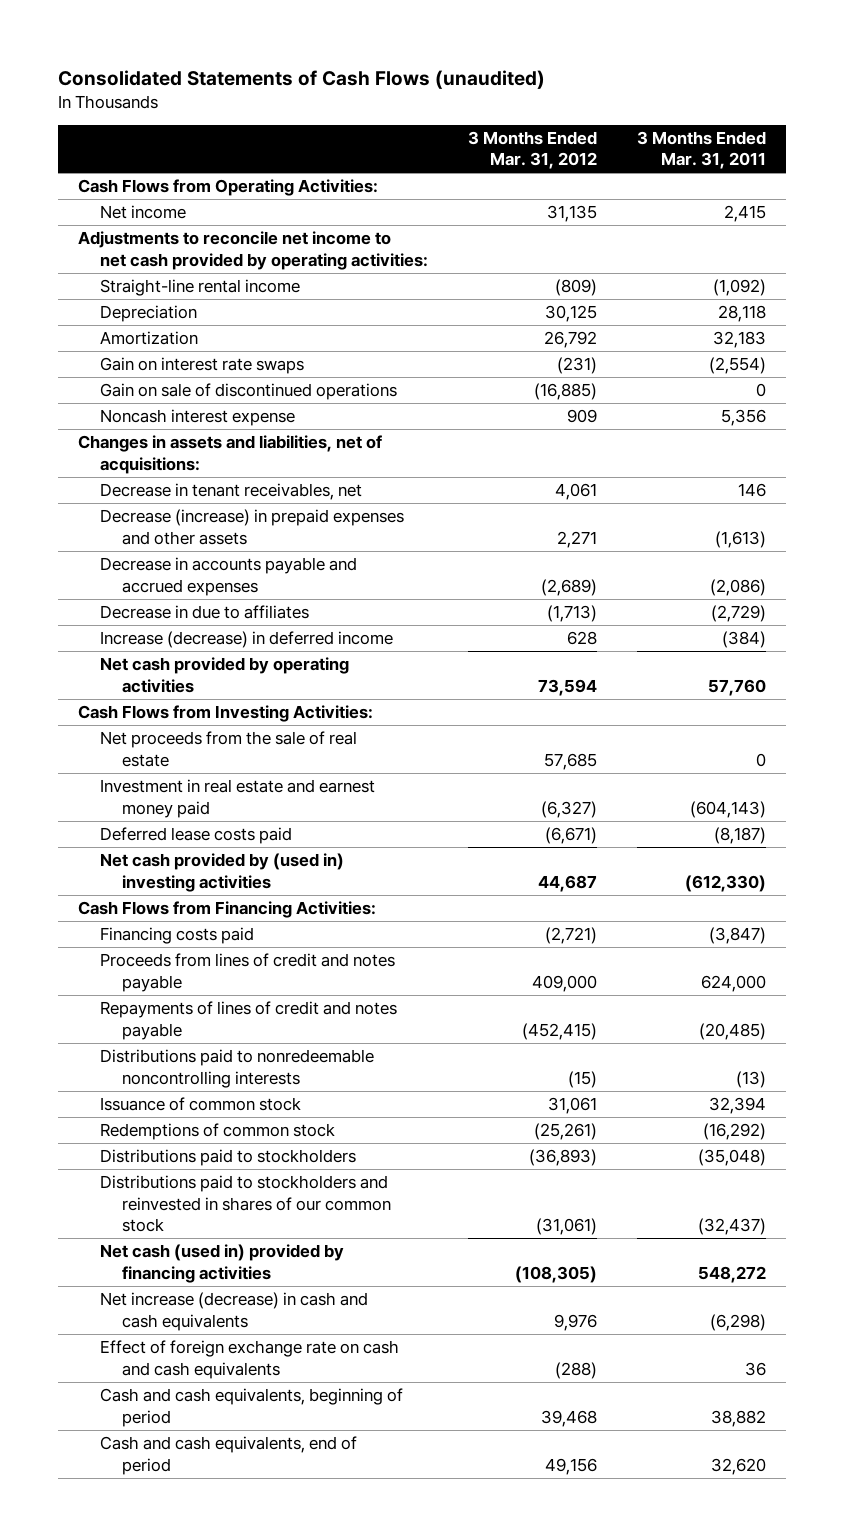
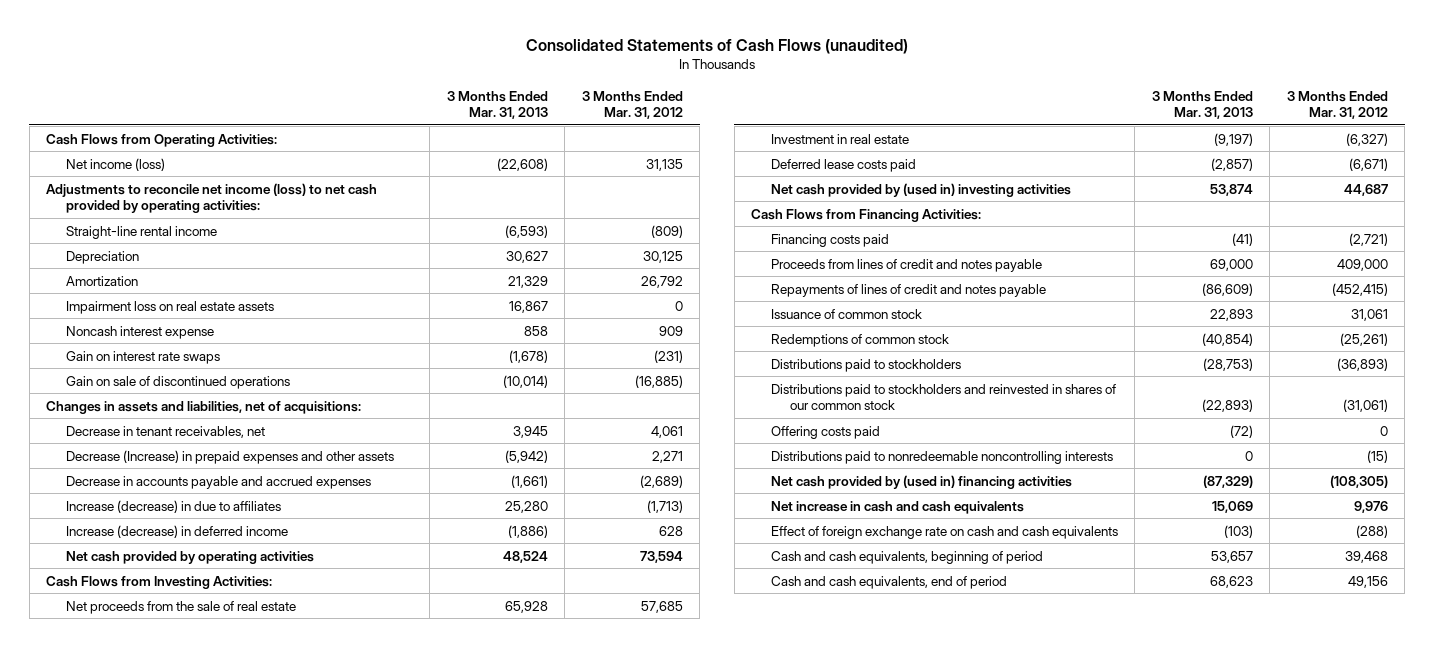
- | 3 Months Ended Mar. 31, 2012 | 3 Months Ended Mar. 31, 2011
+ | 3 Months Ended Mar. 31, 2013 | 3 Months Ended Mar. 31, 2012
- Net income | 31,135 | 2,415
- Adjustments to reconcile net income to net cash provided by operating activities:
+ Net income (loss) | (22,608) | 31,135
+ Adjustments to reconcile net income (loss) to net cash provided by operating activities:
+ Impairment loss on real estate assets | 16,867 | 0
moved up: Noncash interest expense | 858 | 909
- Decrease (increase) in prepaid expenses and other assets | 2,271 | (1,613)
+ Decrease (Increase) in prepaid expenses and other assets | (5,942) | 2,271
- Decrease in due to affiliates | (1,713) | (2,729)
+ Increase (decrease) in due to affiliates | 25,280 | (1,713)
- Investment in real estate and earnest money paid | (6,327) | (604,143)
+ Investment in real estate | (9,197) | (6,327)
- Net cash (used in) provided by financing activities | (108,305) | 548,272
- Net increase (decrease) in cash and cash equivalents | 9,976 | (6,298)
+ Offering costs paid | (72) | 0
moved down: Distributions paid to nonredeemable noncontrolling interests | 0 | (15)
+ Net cash provided by (used in) financing activities | (87,329) | (108,305)
+ Net increase in cash and cash equivalents | 15,069 | 9,976

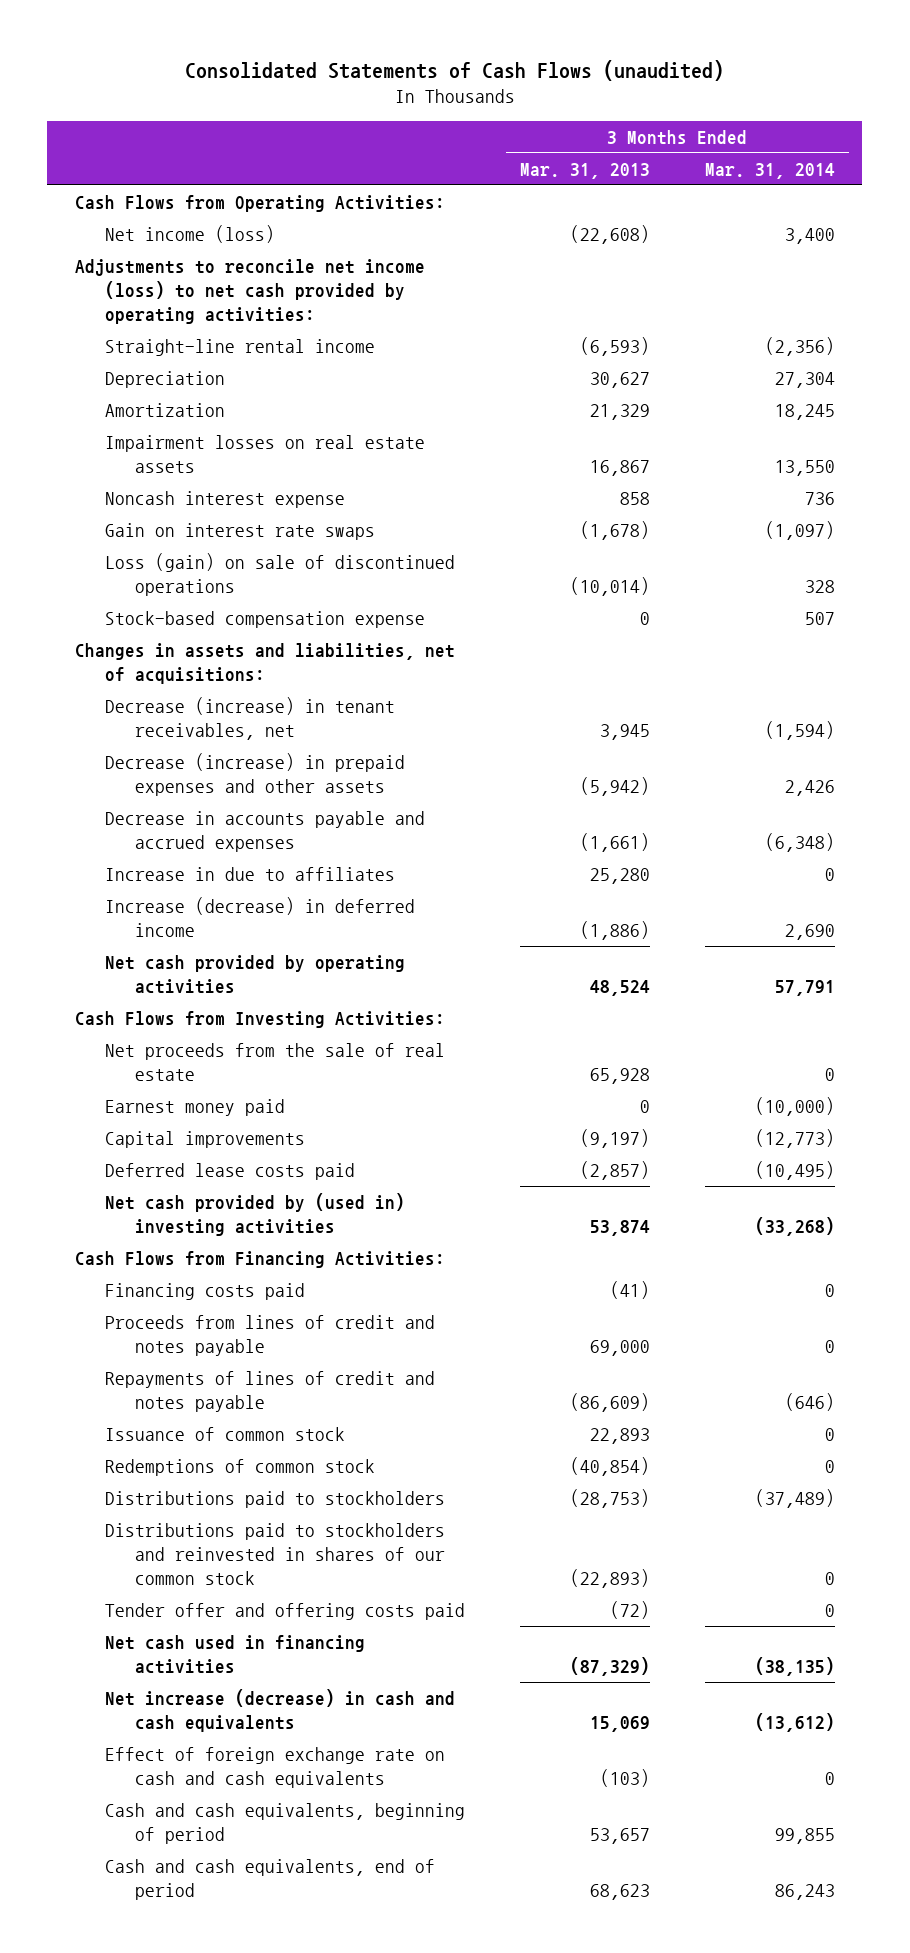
- | 3 Months Ended Mar. 31, 2013 | 3 Months Ended Mar. 31, 2012
+ | 3 Months Ended Mar. 31, 2013 | 3 Months Ended Mar. 31, 2014
- Impairment loss on real estate assets | 16,867 | 0
+ Impairment losses on real estate assets | 16,867 | 13,550
- Gain on sale of discontinued operations | (10,014) | (16,885)
+ Loss (gain) on sale of discontinued operations | (10,014) | 328
+ Stock-based compensation expense | 0 | 507
- Decrease in tenant receivables, net | 3,945 | 4,061
- Decrease (Increase) in prepaid expenses and other assets | (5,942) | 2,271
+ Decrease (increase) in tenant receivables, net | 3,945 | (1,594)
+ Decrease (increase) in prepaid expenses and other assets | (5,942) | 2,426
- Increase (decrease) in due to affiliates | 25,280 | (1,713)
+ Increase in due to affiliates | 25,280 | 0
- Investment in real estate | (9,197) | (6,327)
+ Earnest money paid | 0 | (10,000)
+ Capital improvements | (9,197) | (12,773)
- Offering costs paid | (72) | 0
- Distributions paid to nonredeemable noncontrolling interests | 0 | (15)
- Net cash provided by (used in) financing activities | (87,329) | (108,305)
- Net increase in cash and cash equivalents | 15,069 | 9,976
+ Tender offer and offering costs paid | (72) | 0
+ Net cash used in financing activities | (87,329) | (38,135)
+ Net increase (decrease) in cash and cash equivalents | 15,069 | (13,612)

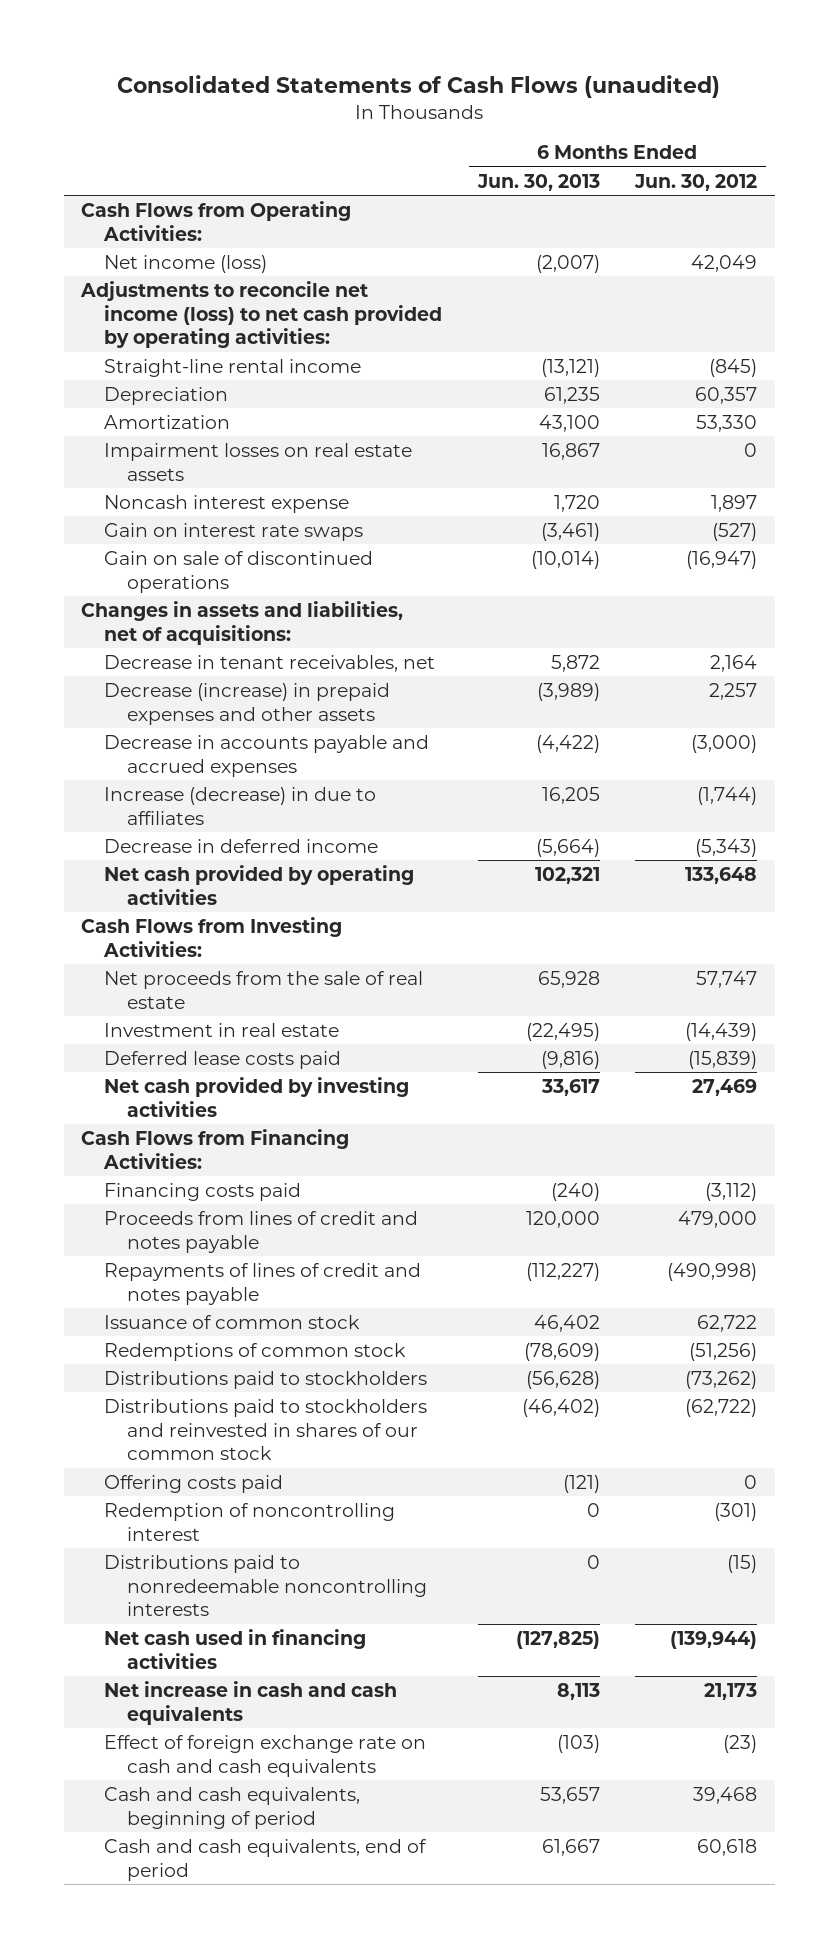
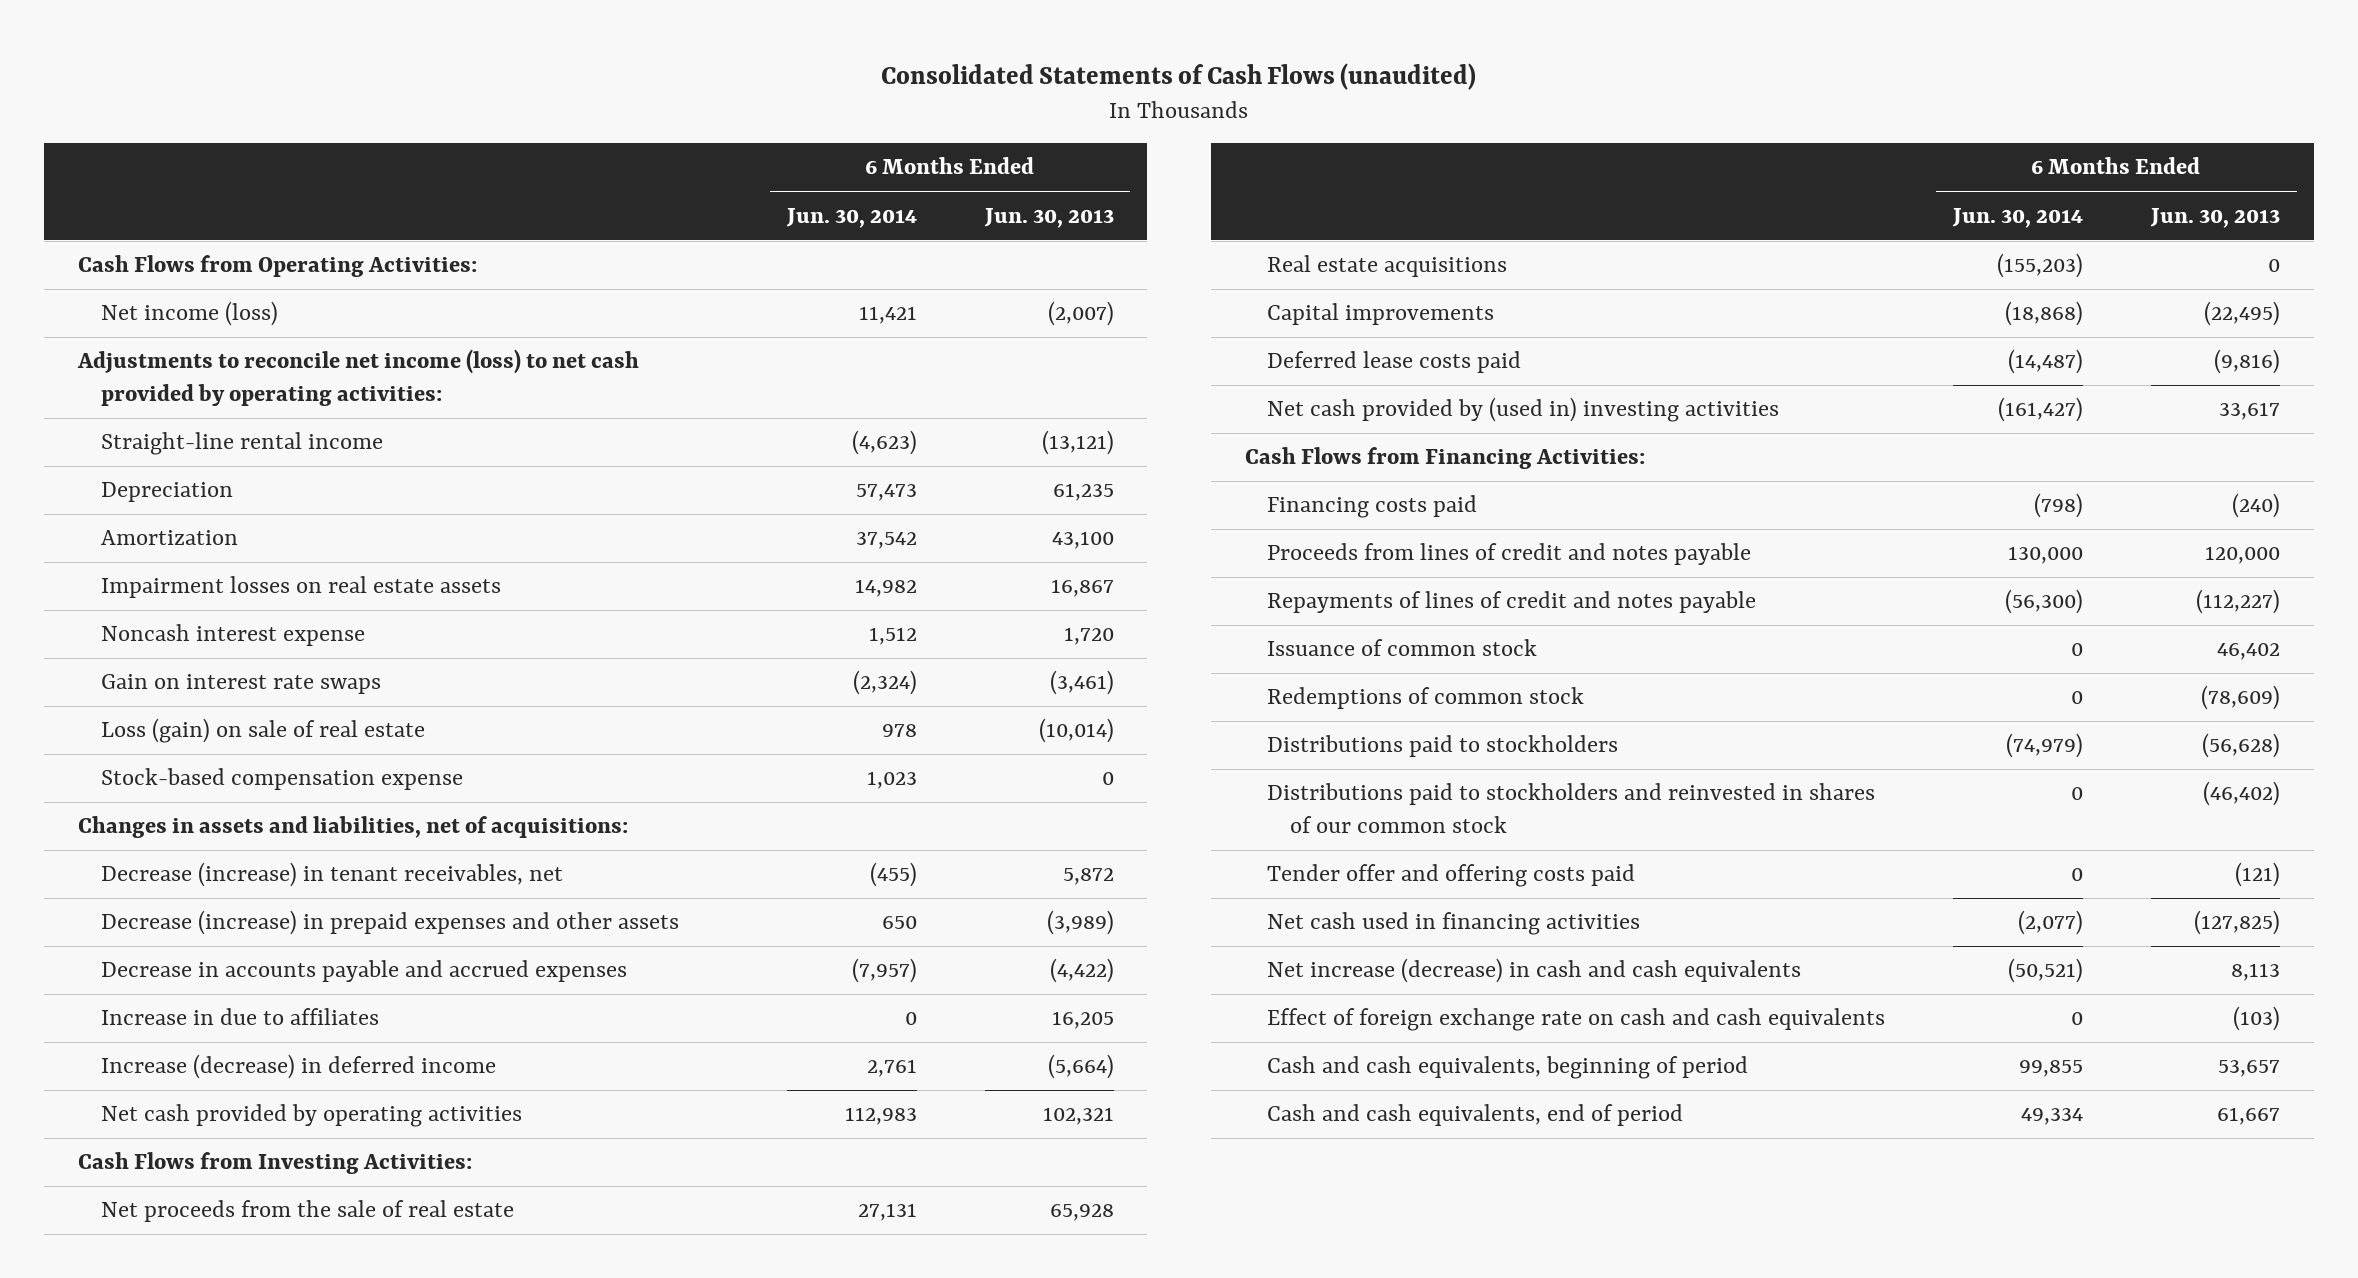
- | 6 Months Ended Jun. 30, 2013 | 6 Months Ended Jun. 30, 2012
+ | 6 Months Ended Jun. 30, 2014 | 6 Months Ended Jun. 30, 2013
- Gain on sale of discontinued operations | (10,014) | (16,947)
+ Loss (gain) on sale of real estate | 978 | (10,014)
+ Stock-based compensation expense | 1,023 | 0
- Decrease in tenant receivables, net | 5,872 | 2,164
+ Decrease (increase) in tenant receivables, net | (455) | 5,872
- Increase (decrease) in due to affiliates | 16,205 | (1,744)
- Decrease in deferred income | (5,664) | (5,343)
+ Increase in due to affiliates | 0 | 16,205
+ Increase (decrease) in deferred income | 2,761 | (5,664)
- Investment in real estate | (22,495) | (14,439)
+ Real estate acquisitions | (155,203) | 0
+ Capital improvements | (18,868) | (22,495)
- Net cash provided by investing activities | 33,617 | 27,469
+ Net cash provided by (used in) investing activities | (161,427) | 33,617
- Offering costs paid | (121) | 0
- Redemption of noncontrolling interest | 0 | (301)
- Distributions paid to nonredeemable noncontrolling interests | 0 | (15)
+ Tender offer and offering costs paid | 0 | (121)
- Net increase in cash and cash equivalents | 8,113 | 21,173
+ Net increase (decrease) in cash and cash equivalents | (50,521) | 8,113

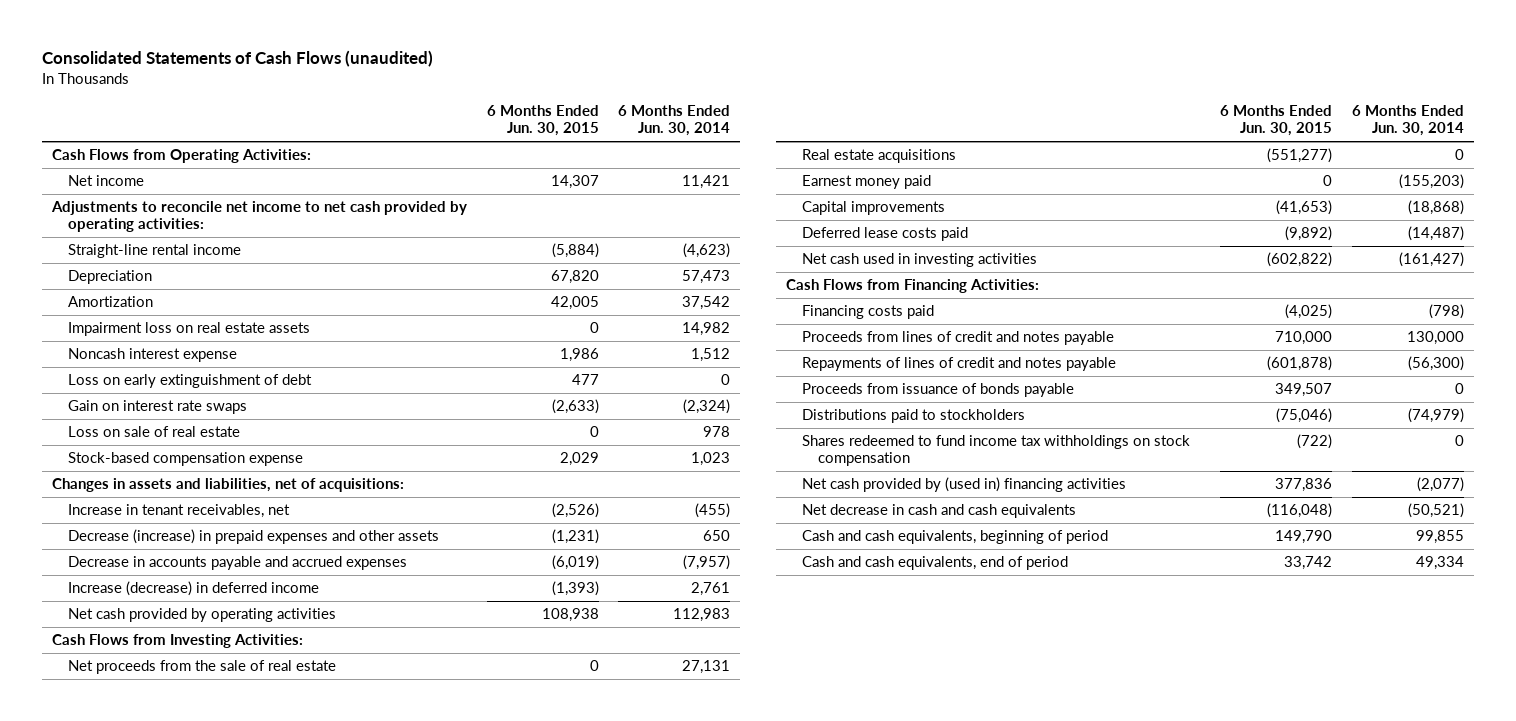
- | 6 Months Ended Jun. 30, 2014 | 6 Months Ended Jun. 30, 2013
+ | 6 Months Ended Jun. 30, 2015 | 6 Months Ended Jun. 30, 2014
- Net income (loss) | 11,421 | (2,007)
- Adjustments to reconcile net income (loss) to net cash provided by operating activities:
+ Net income | 14,307 | 11,421
+ Adjustments to reconcile net income to net cash provided by operating activities:
- Impairment losses on real estate assets | 14,982 | 16,867
+ Impairment loss on real estate assets | 0 | 14,982
+ Loss on early extinguishment of debt | 477 | 0
- Loss (gain) on sale of real estate | 978 | (10,014)
+ Loss on sale of real estate | 0 | 978
- Decrease (increase) in tenant receivables, net | (455) | 5,872
+ Increase in tenant receivables, net | (2,526) | (455)
- Increase in due to affiliates | 0 | 16,205
- Real estate acquisitions | (155,203) | 0
+ Real estate acquisitions | (551,277) | 0
+ Earnest money paid | 0 | (155,203)
- Net cash provided by (used in) investing activities | (161,427) | 33,617
+ Net cash used in investing activities | (602,822) | (161,427)
- Issuance of common stock | 0 | 46,402
- Redemptions of common stock | 0 | (78,609)
+ Proceeds from issuance of bonds payable | 349,507 | 0
- Distributions paid to stockholders and reinvested in shares of our common stock | 0 | (46,402)
- Tender offer and offering costs paid | 0 | (121)
- Net cash used in financing activities | (2,077) | (127,825)
- Net increase (decrease) in cash and cash equivalents | (50,521) | 8,113
- Effect of foreign exchange rate on cash and cash equivalents | 0 | (103)
+ Shares redeemed to fund income tax withholdings on stock compensation | (722) | 0
+ Net cash provided by (used in) financing activities | 377,836 | (2,077)
+ Net decrease in cash and cash equivalents | (116,048) | (50,521)

